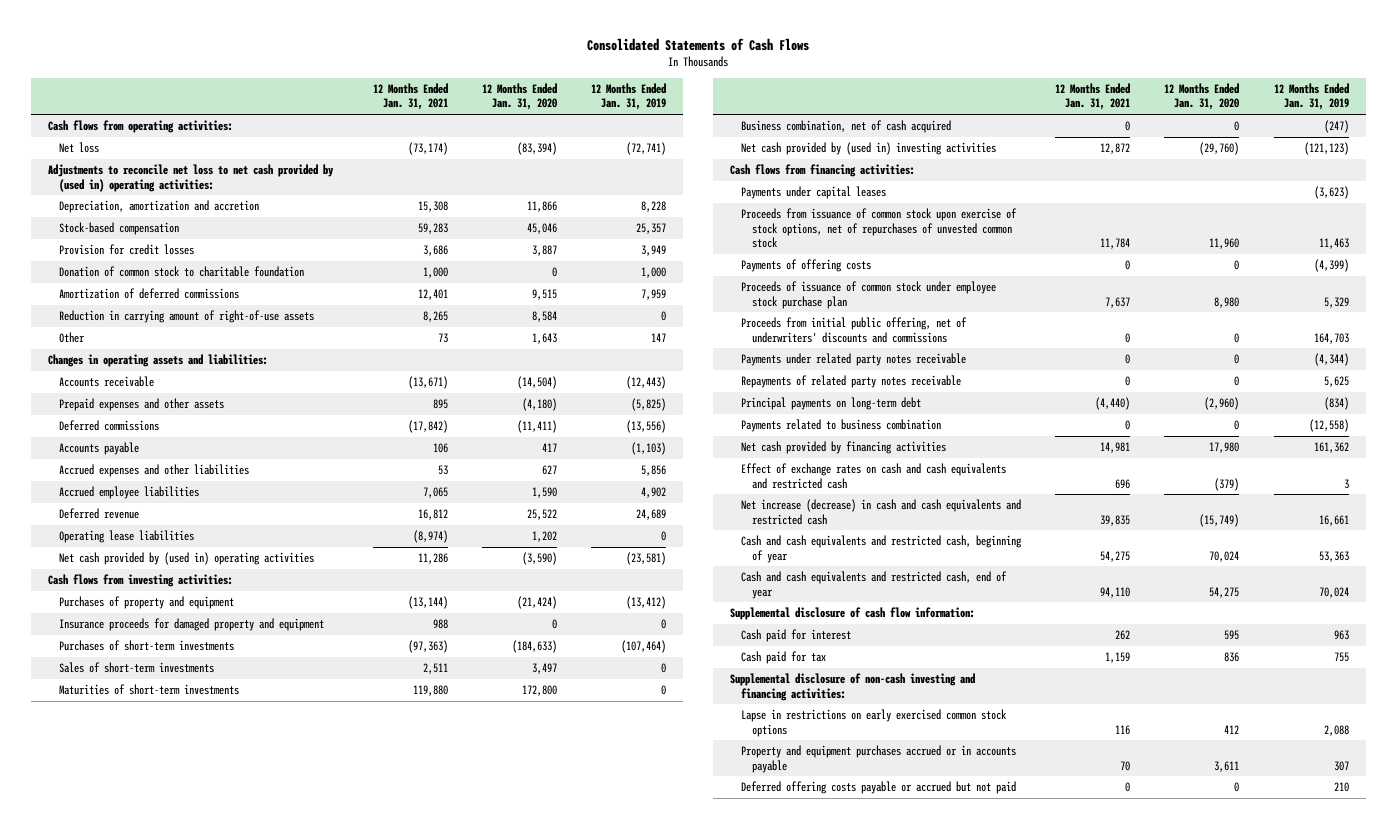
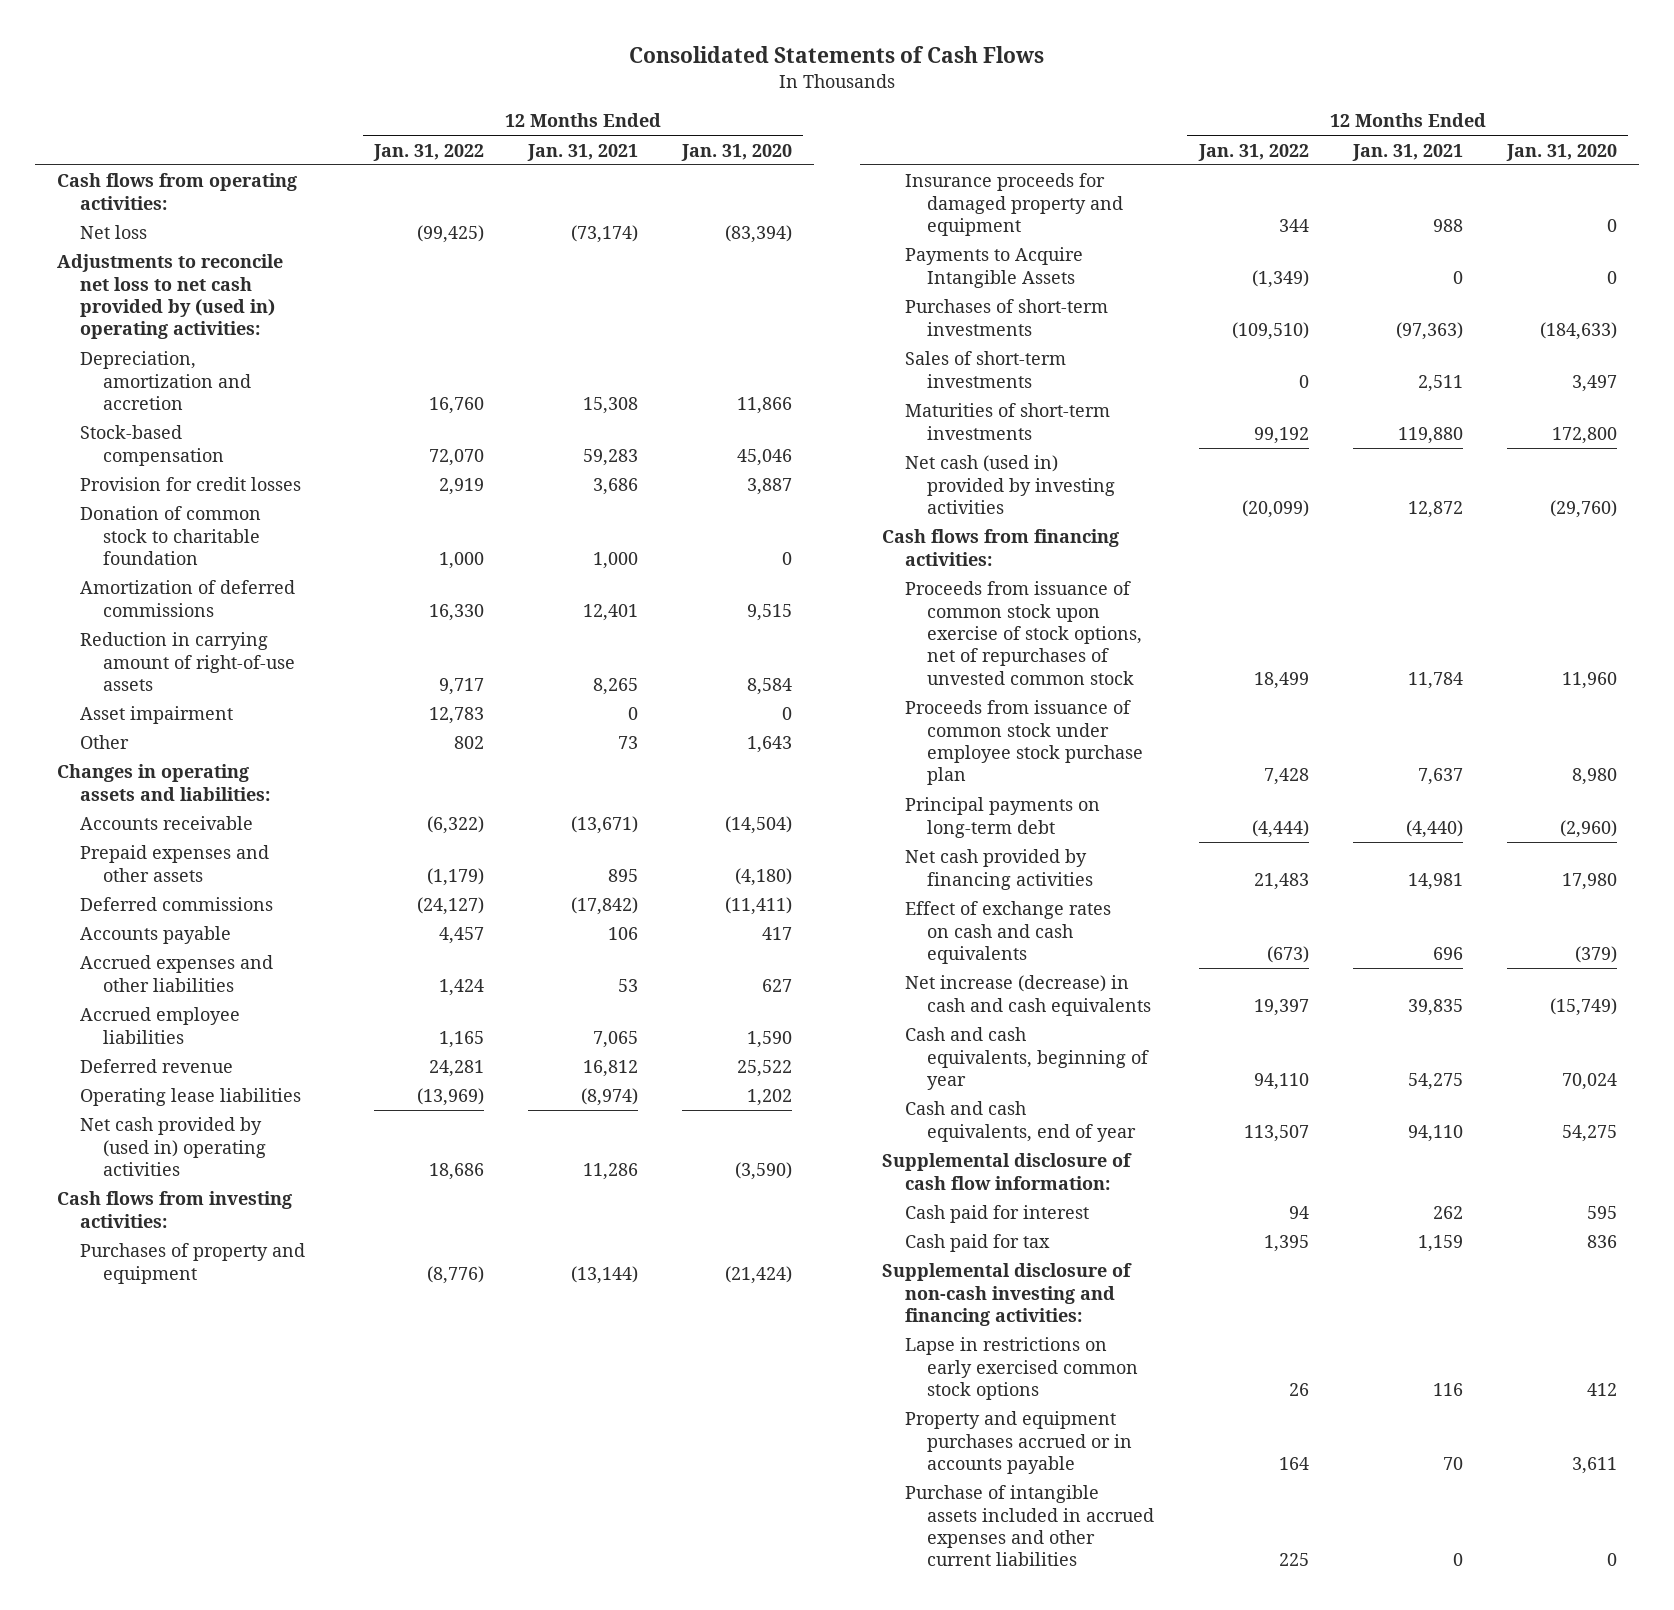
- | 12 Months Ended Jan. 31, 2021 | 12 Months Ended Jan. 31, 2020 | 12 Months Ended Jan. 31, 2019
+ | 12 Months Ended Jan. 31, 2022 | 12 Months Ended Jan. 31, 2021 | 12 Months Ended Jan. 31, 2020
+ Asset impairment | 12,783 | 0 | 0
+ Payments to Acquire Intangible Assets | (1,349) | 0 | 0
- Business combination, net of cash acquired | 0 | 0 | (247)
- Net cash provided by (used in) investing activities | 12,872 | (29,760) | (121,123)
+ Net cash (used in) provided by investing activities | (20,099) | 12,872 | (29,760)
- Payments under capital leases | | | (3,623)
- Payments of offering costs | 0 | 0 | (4,399)
- Proceeds of issuance of common stock under employee stock purchase plan | 7,637 | 8,980 | 5,329
- Proceeds from initial public offering, net of underwriters' discounts and commissions | 0 | 0 | 164,703
- Payments under related party notes receivable | 0 | 0 | (4,344)
- Repayments of related party notes receivable | 0 | 0 | 5,625
+ Proceeds from issuance of common stock under employee stock purchase plan | 7,428 | 7,637 | 8,980
- Payments related to business combination | 0 | 0 | (12,558)
- Effect of exchange rates on cash and cash equivalents and restricted cash | 696 | (379) | 3
- Net increase (decrease) in cash and cash equivalents and restricted cash | 39,835 | (15,749) | 16,661
- Cash and cash equivalents and restricted cash, beginning of year | 54,275 | 70,024 | 53,363
- Cash and cash equivalents and restricted cash, end of year | 94,110 | 54,275 | 70,024
+ Effect of exchange rates on cash and cash equivalents | (673) | 696 | (379)
+ Net increase (decrease) in cash and cash equivalents | 19,397 | 39,835 | (15,749)
+ Cash and cash equivalents, beginning of year | 94,110 | 54,275 | 70,024
+ Cash and cash equivalents, end of year | 113,507 | 94,110 | 54,275
- Deferred offering costs payable or accrued but not paid | 0 | 0 | 210
+ Purchase of intangible assets included in accrued expenses and other current liabilities | 225 | 0 | 0

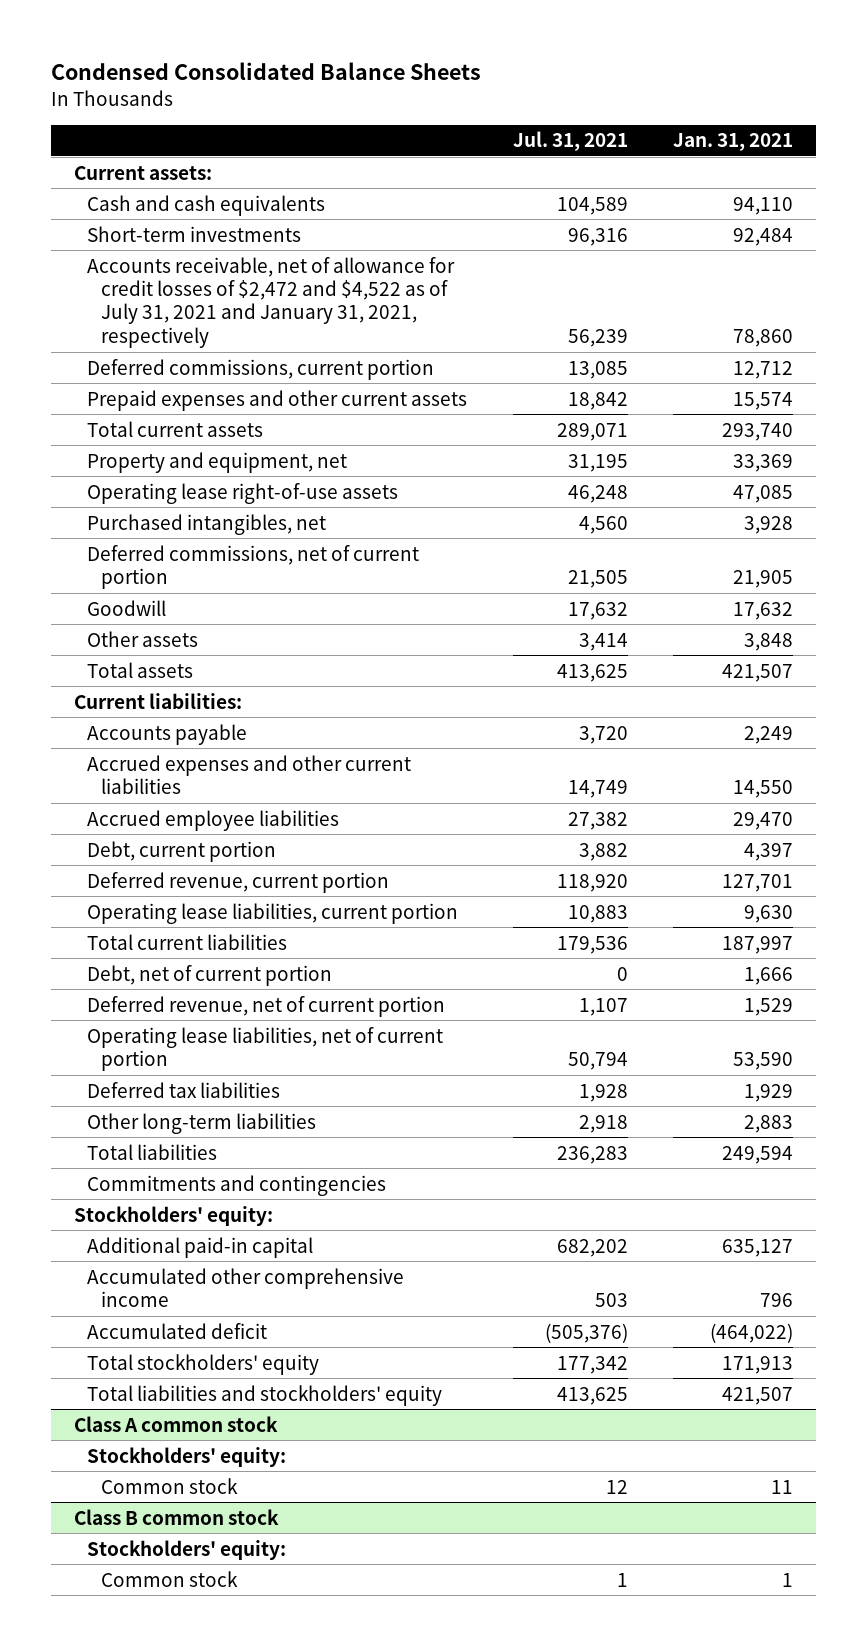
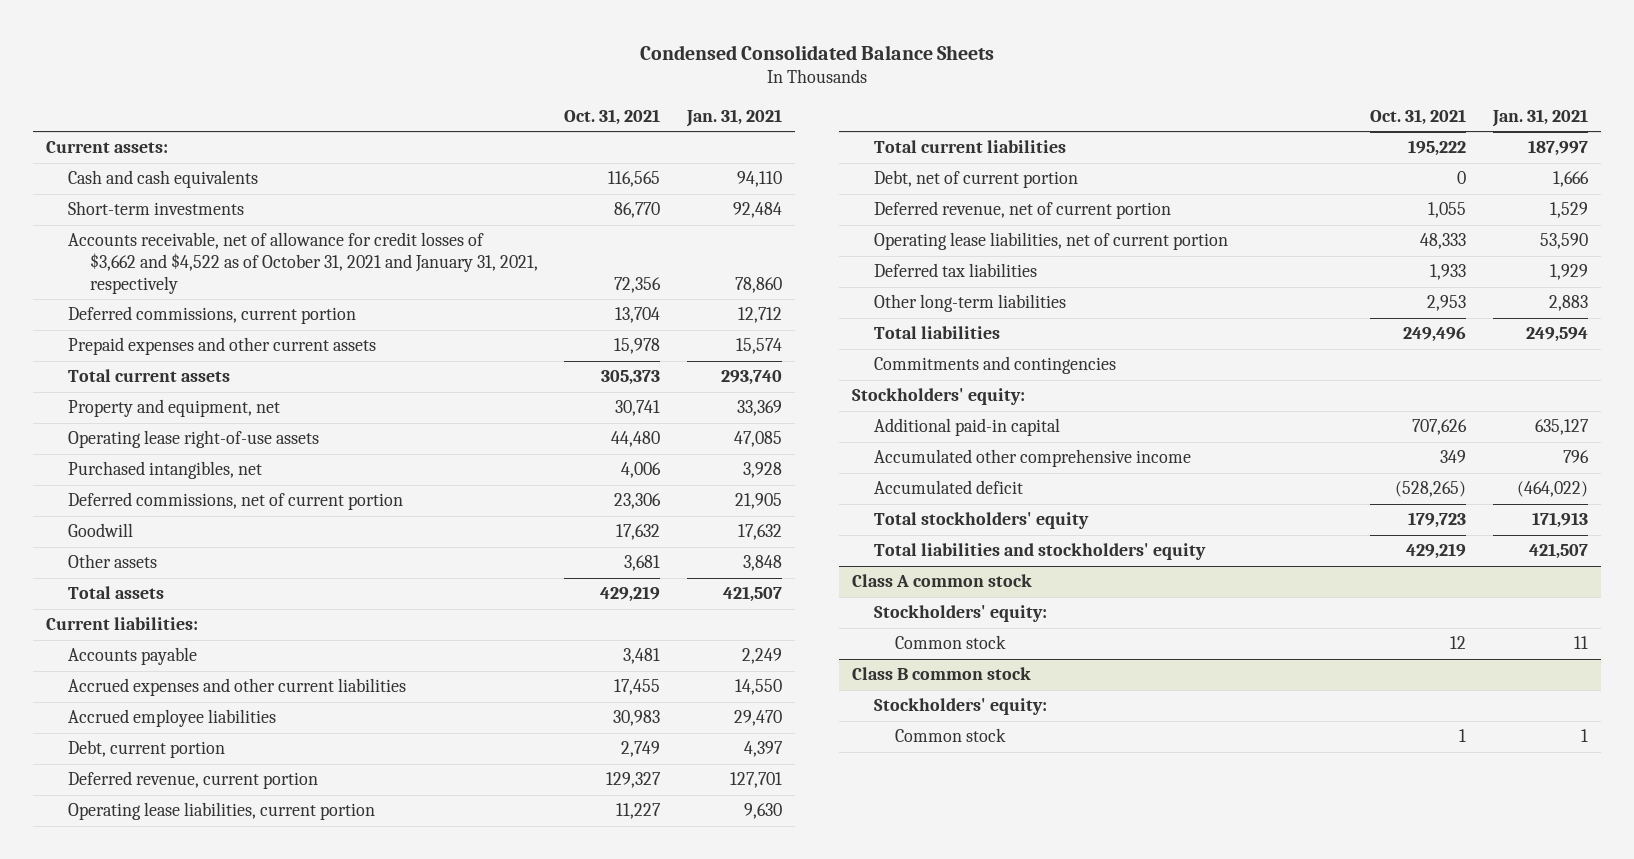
- | Jul. 31, 2021 | Jan. 31, 2021
+ | Oct. 31, 2021 | Jan. 31, 2021
- Accounts receivable, net of allowance for credit losses of $2,472 and $4,522 as of July 31, 2021 and January 31, 2021, respectively | 56,239 | 78,860
+ Accounts receivable, net of allowance for credit losses of $3,662 and $4,522 as of October 31, 2021 and January 31, 2021, respectively | 72,356 | 78,860

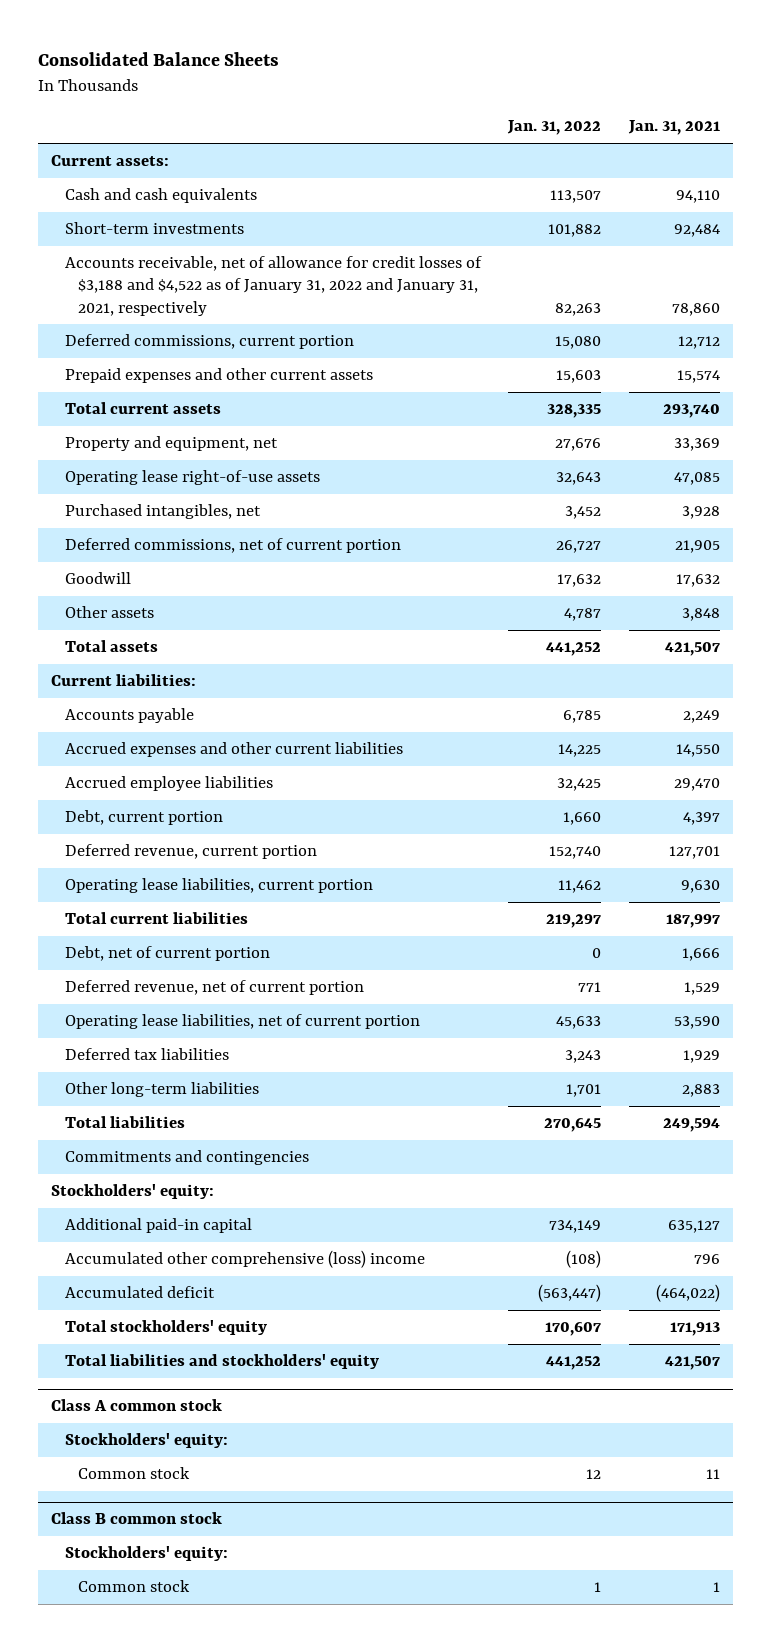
- Condensed Consolidated Balance Sheets
+ Consolidated Balance Sheets
- | Oct. 31, 2021 | Jan. 31, 2021
+ | Jan. 31, 2022 | Jan. 31, 2021
- Accounts receivable, net of allowance for credit losses of $3,662 and $4,522 as of October 31, 2021 and January 31, 2021, respectively | 72,356 | 78,860
+ Accounts receivable, net of allowance for credit losses of $3,188 and $4,522 as of January 31, 2022 and January 31, 2021, respectively | 82,263 | 78,860
- Accumulated other comprehensive income | 349 | 796
+ Accumulated other comprehensive (loss) income | (108) | 796

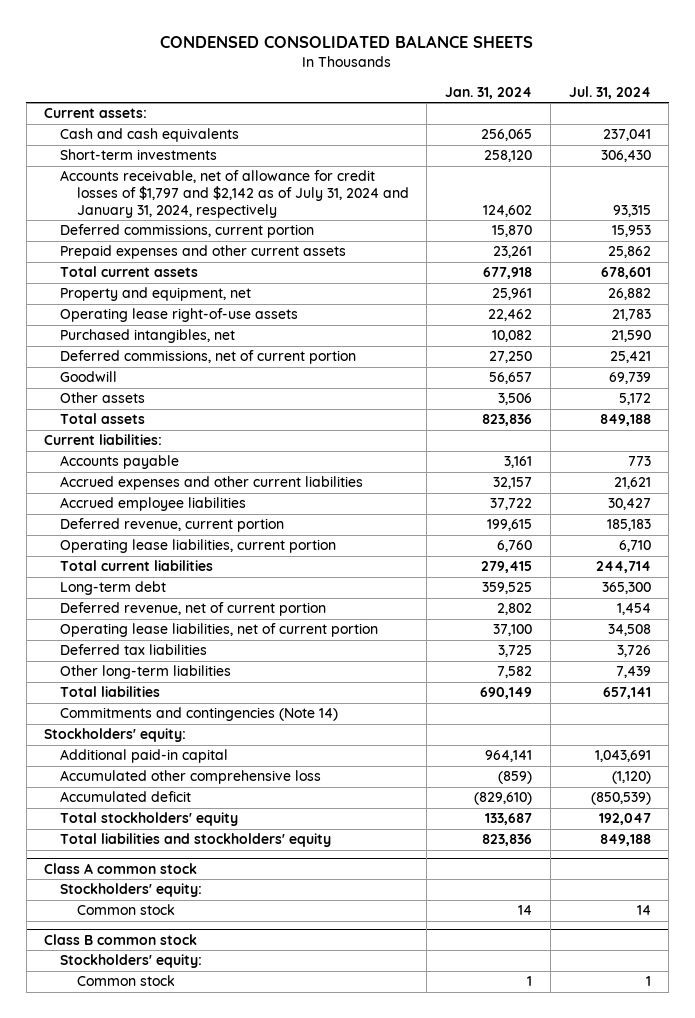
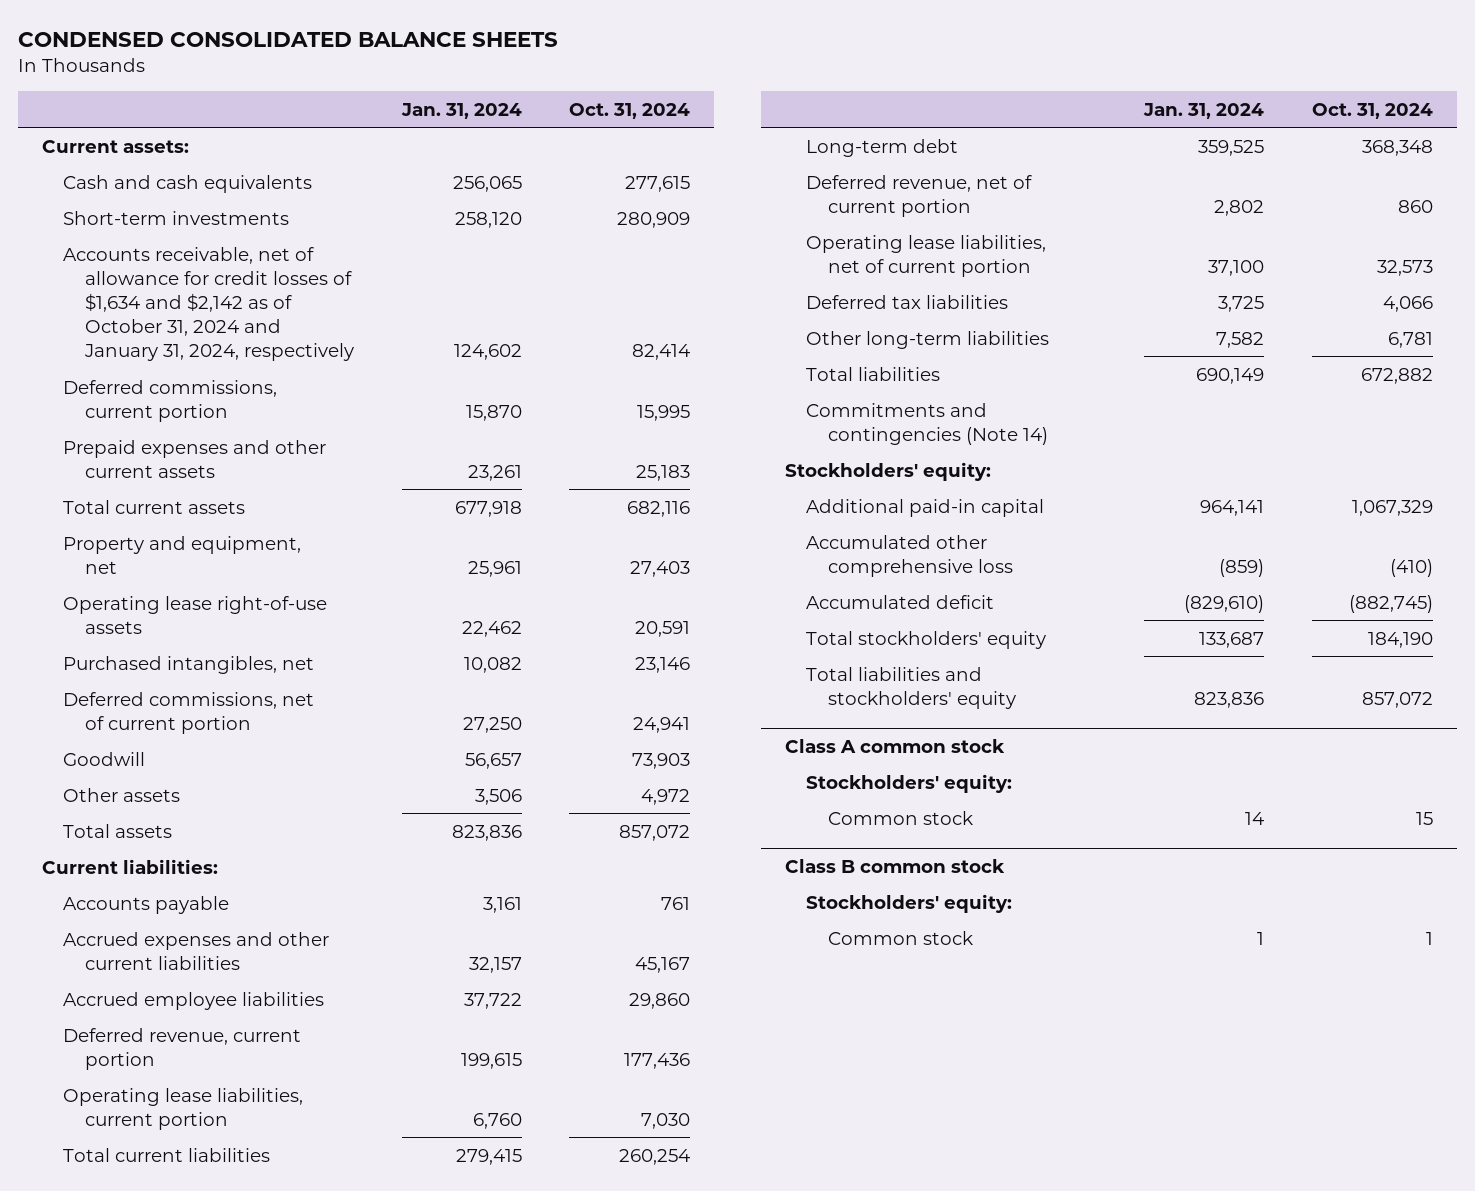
- | Jan. 31, 2024 | Jul. 31, 2024
+ | Jan. 31, 2024 | Oct. 31, 2024
- Accounts receivable, net of allowance for credit losses of $1,797 and $2,142 as of July 31, 2024 and January 31, 2024, respectively | 124,602 | 93,315
+ Accounts receivable, net of allowance for credit losses of $1,634 and $2,142 as of October 31, 2024 and January 31, 2024, respectively | 124,602 | 82,414

